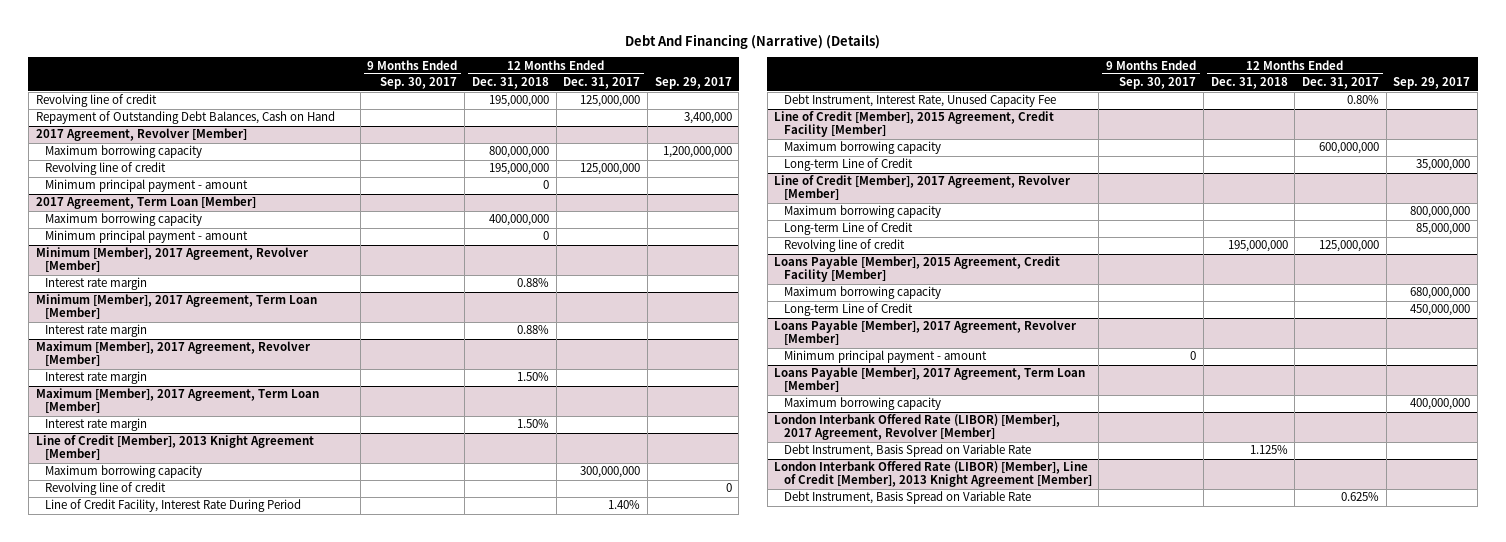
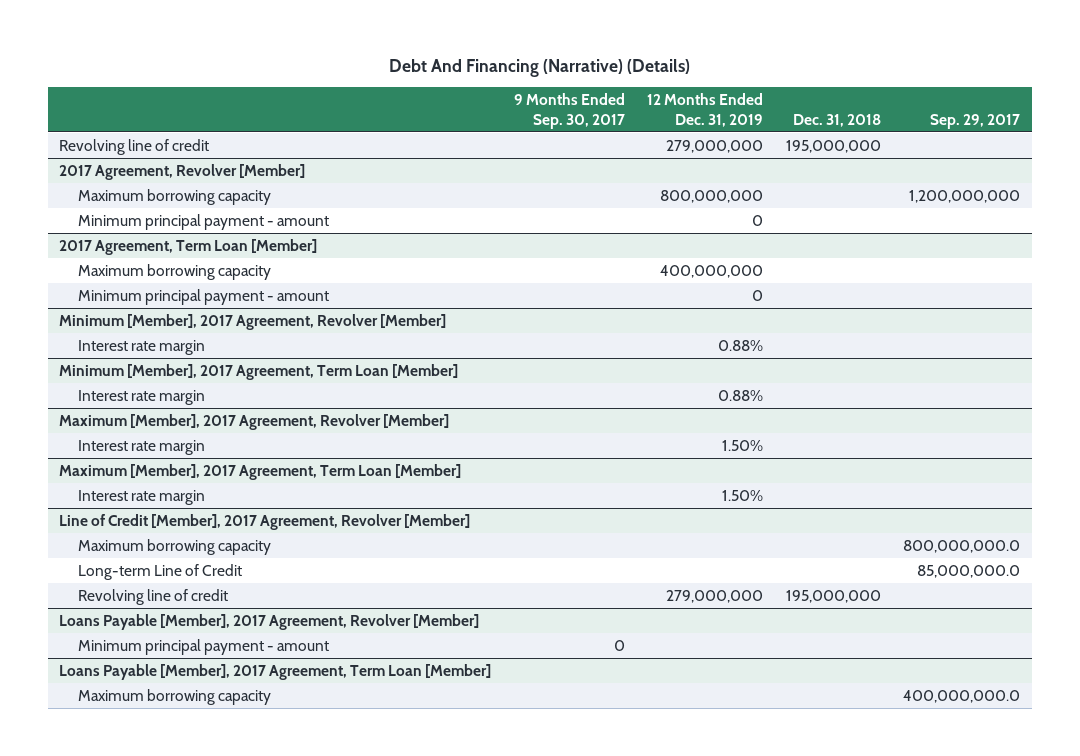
- | 9 Months Ended Sep. 30, 2017 | 12 Months Ended Dec. 31, 2018 | 12 Months Ended Dec. 31, 2017 | Sep. 29, 2017
+ | 9 Months Ended Sep. 30, 2017 | 12 Months Ended Dec. 31, 2019 | Dec. 31, 2018 | Sep. 29, 2017
- Repayment of Outstanding Debt Balances, Cash on Hand | | | | 3,400,000
@ 2017 Agreement, Revolver [Member]
- Revolving line of credit | | 195,000,000 | 125,000,000 |
- Line of Credit [Member], 2013 Knight Agreement [Member]
- Maximum borrowing capacity | | | 300,000,000 |
- Revolving line of credit | | | | 0
- Line of Credit Facility, Interest Rate During Period | | | 1.40% |
- Debt Instrument, Interest Rate, Unused Capacity Fee | | | 0.80% |
- Line of Credit [Member], 2015 Agreement, Credit Facility [Member]
- Maximum borrowing capacity | | | 600,000,000 |
- Long-term Line of Credit | | | | 35,000,000
@ Line of Credit [Member], 2017 Agreement, Revolver [Member]
- Maximum borrowing capacity | | | | 800,000,000
- Long-term Line of Credit | | | | 85,000,000
+ Maximum borrowing capacity | | | | 800,000,000.0
+ Long-term Line of Credit | | | | 85,000,000.0
- Loans Payable [Member], 2015 Agreement, Credit Facility [Member]
- Maximum borrowing capacity | | | | 680,000,000
- Long-term Line of Credit | | | | 450,000,000
@ Loans Payable [Member], 2017 Agreement, Term Loan [Member]
- Maximum borrowing capacity | | | | 400,000,000
- London Interbank Offered Rate (LIBOR) [Member], 2017 Agreement, Revolver [Member]
- Debt Instrument, Basis Spread on Variable Rate | | 1.125% | |
- London Interbank Offered Rate (LIBOR) [Member], Line of Credit [Member], 2013 Knight Agreement [Member]
- Debt Instrument, Basis Spread on Variable Rate | | | 0.625% |
@ Loans Payable [Member], 2017 Agreement, Term Loan [Member]
+ Maximum borrowing capacity | | | | 400,000,000.0

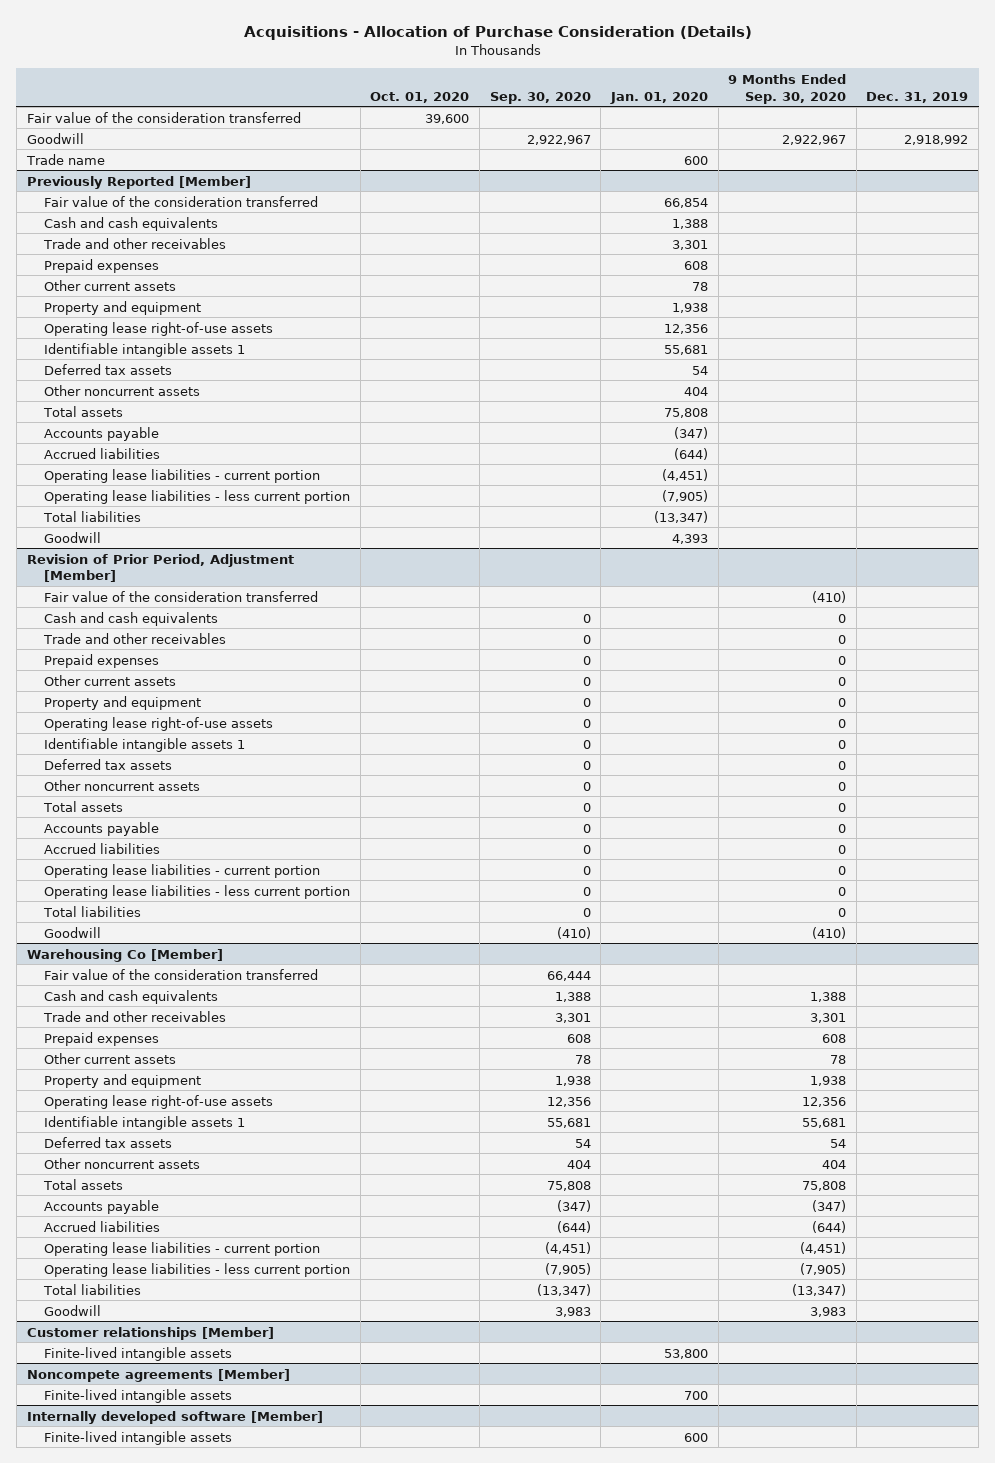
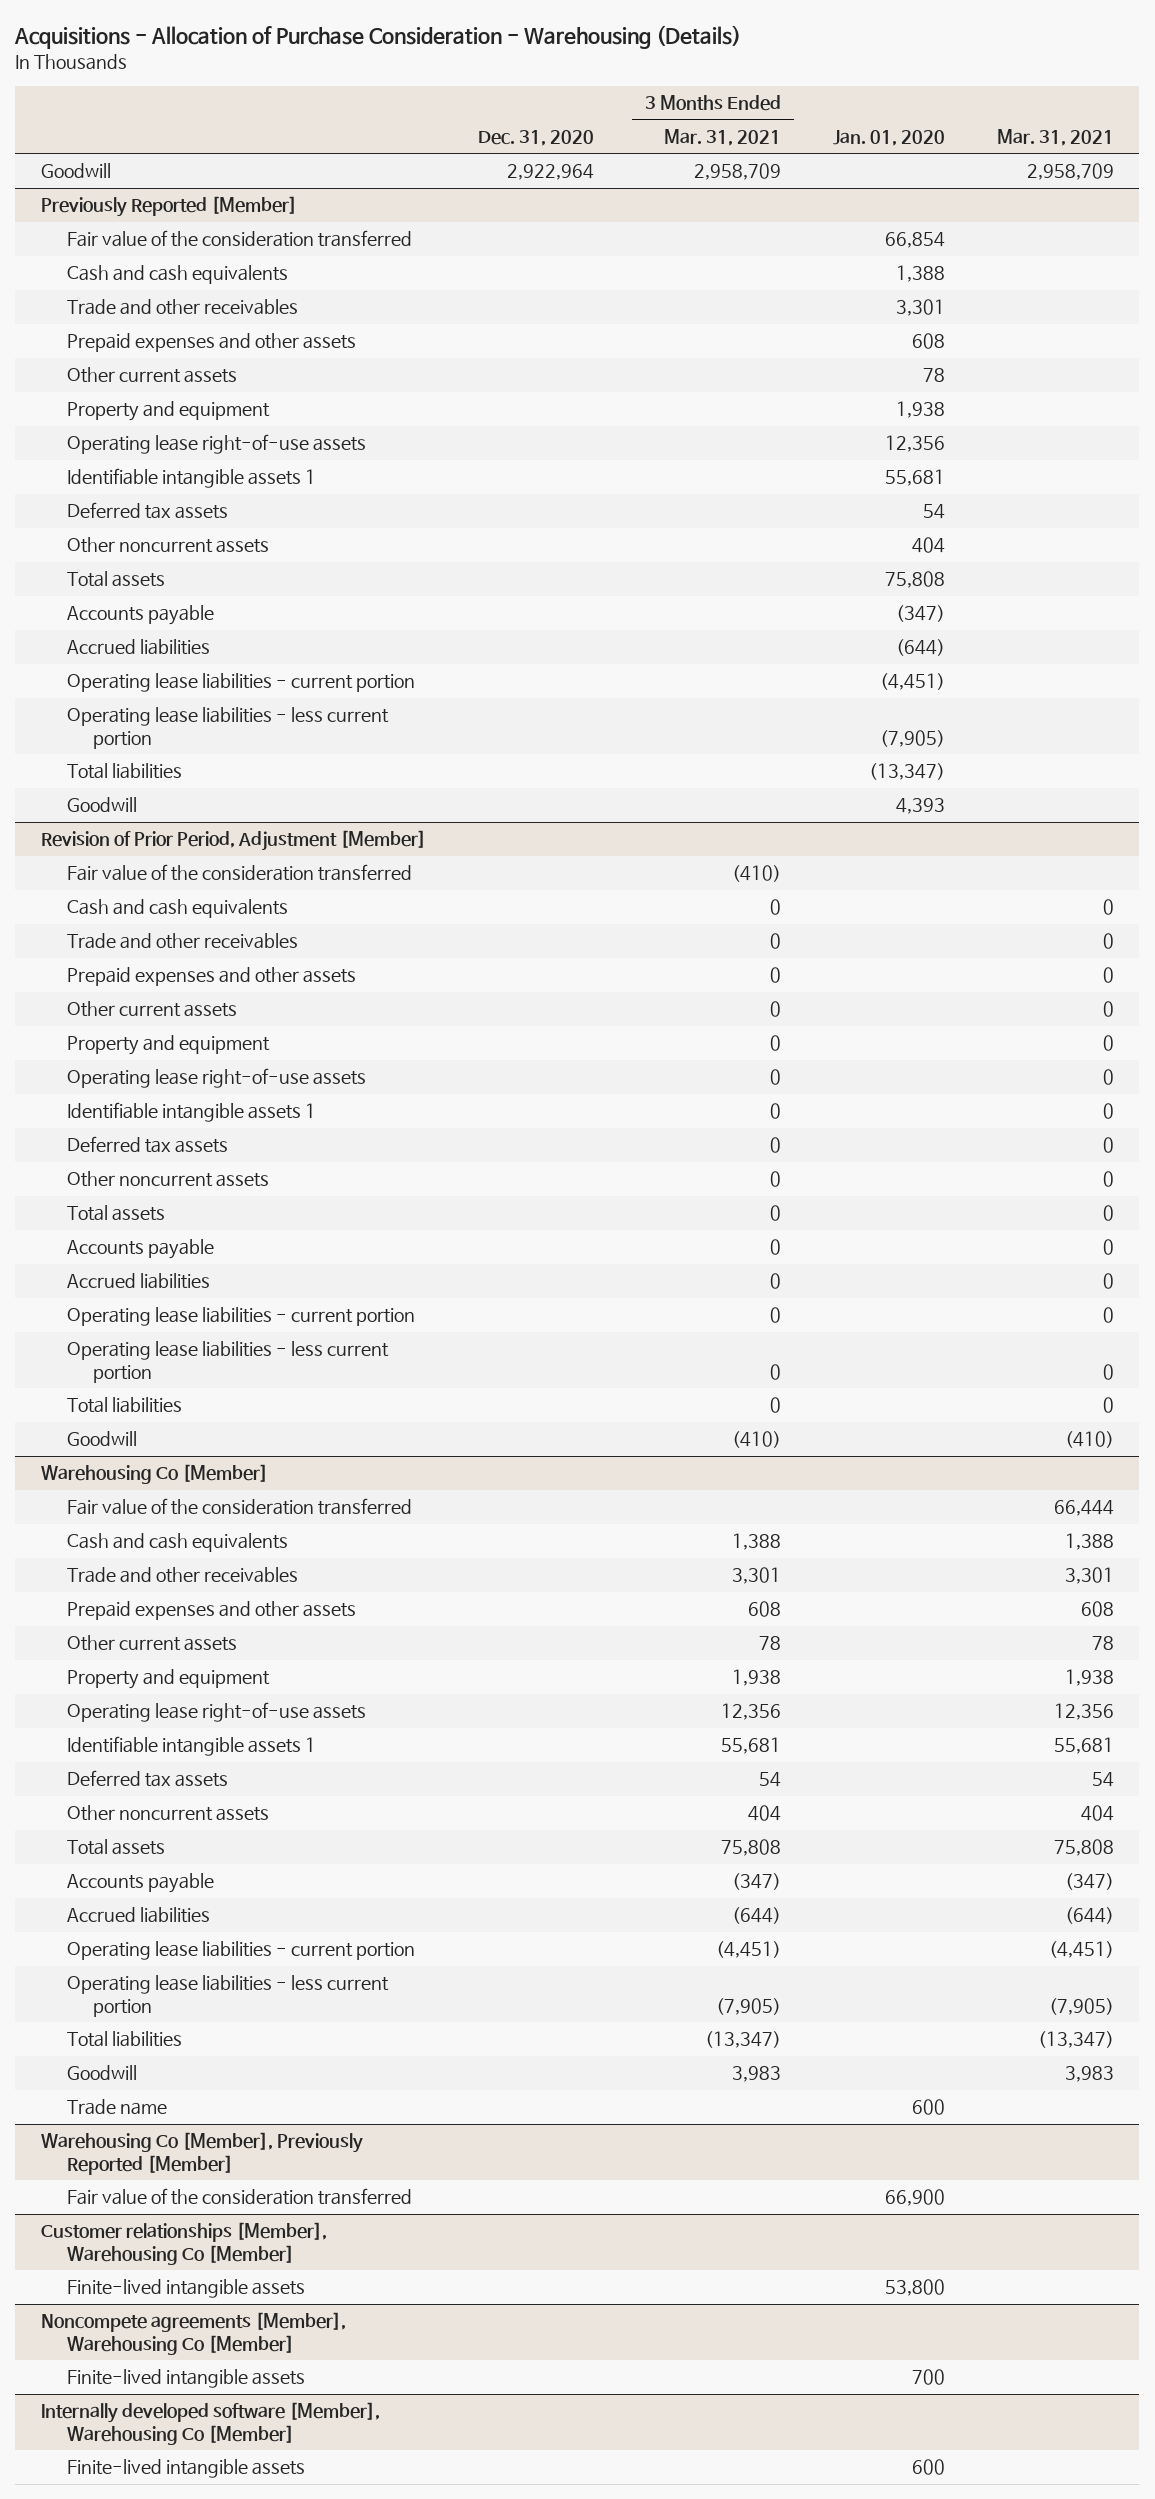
- Acquisitions - Allocation of Purchase Consideration (Details)
+ Acquisitions - Allocation of Purchase Consideration - Warehousing (Details)
- | Oct. 01, 2020 | Sep. 30, 2020 | Jan. 01, 2020 | 9 Months Ended Sep. 30, 2020 | Dec. 31, 2019
+ | Dec. 31, 2020 | 3 Months Ended Mar. 31, 2021 | Jan. 01, 2020 | Mar. 31, 2021
- Fair value of the consideration transferred | 39,600 | | | |
- Trade name | | | 600 | |
@ Previously Reported [Member]
- Prepaid expenses | | | 608 | |
+ Prepaid expenses and other assets | | | 608 |
@ Revision of Prior Period, Adjustment [Member]
- Prepaid expenses | | 0 | | 0 |
+ Prepaid expenses and other assets | | 0 | | 0
@ Warehousing Co [Member]
- Prepaid expenses | | 608 | | 608 |
+ Prepaid expenses and other assets | | 608 | | 608
- Customer relationships [Member]
@ Warehousing Co [Member]
+ Trade name | | | 600 |
+ Warehousing Co [Member], Previously Reported [Member]
+ Fair value of the consideration transferred | | | 66,900 |
+ Customer relationships [Member], Warehousing Co [Member]
- Noncompete agreements [Member]
+ Noncompete agreements [Member], Warehousing Co [Member]
- Internally developed software [Member]
+ Internally developed software [Member], Warehousing Co [Member]

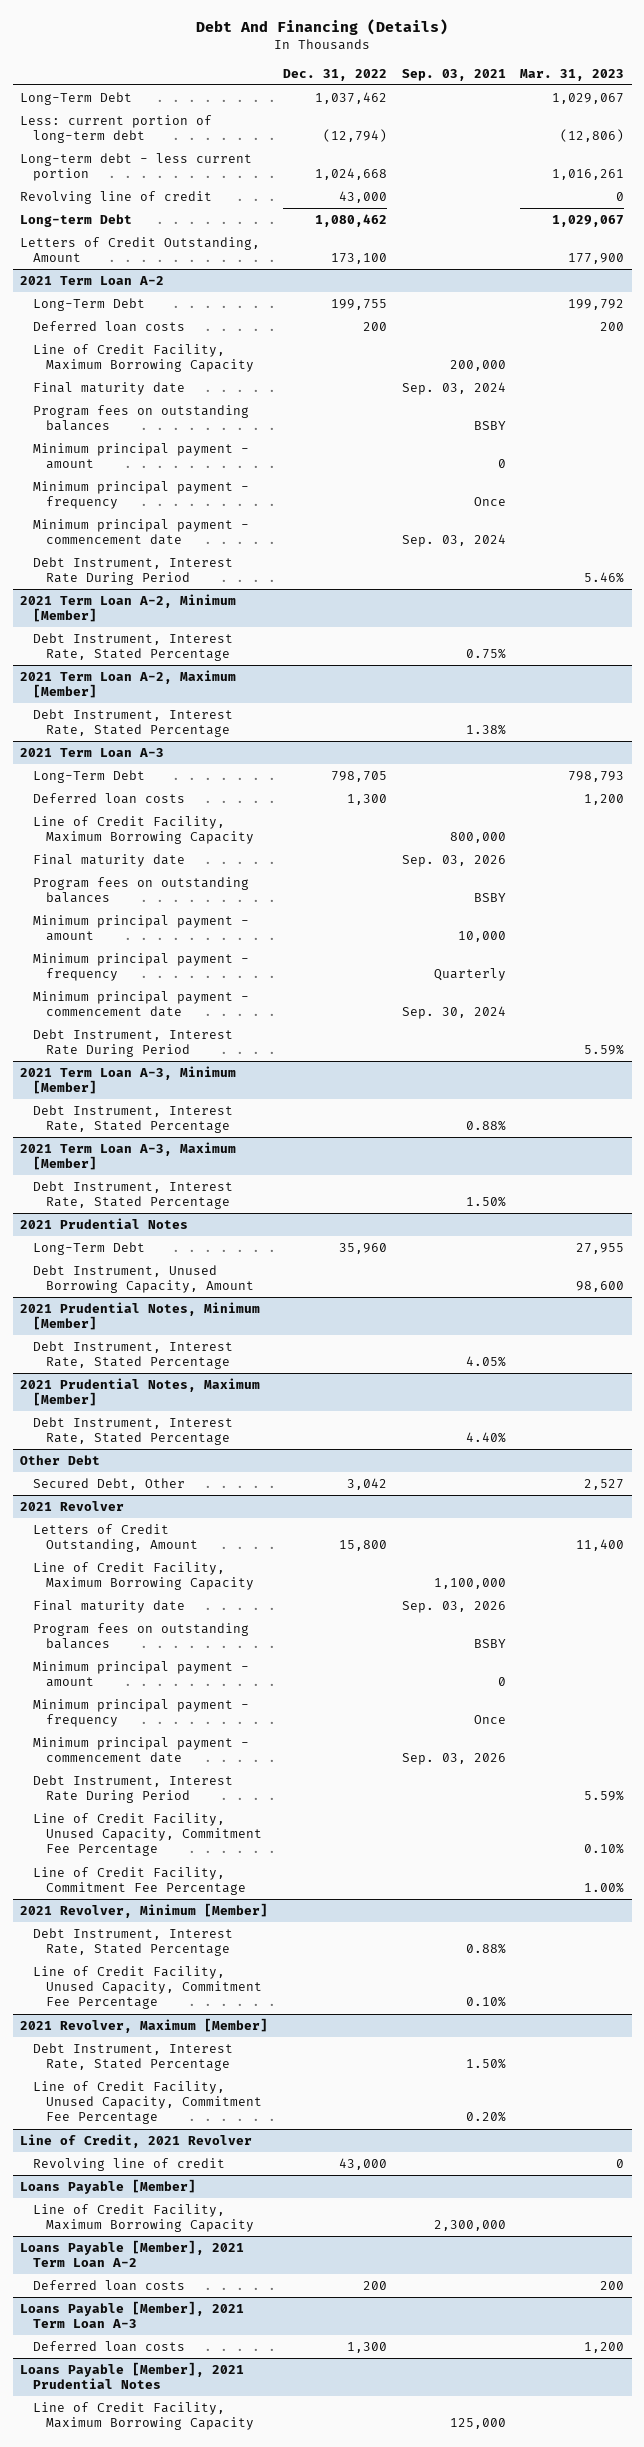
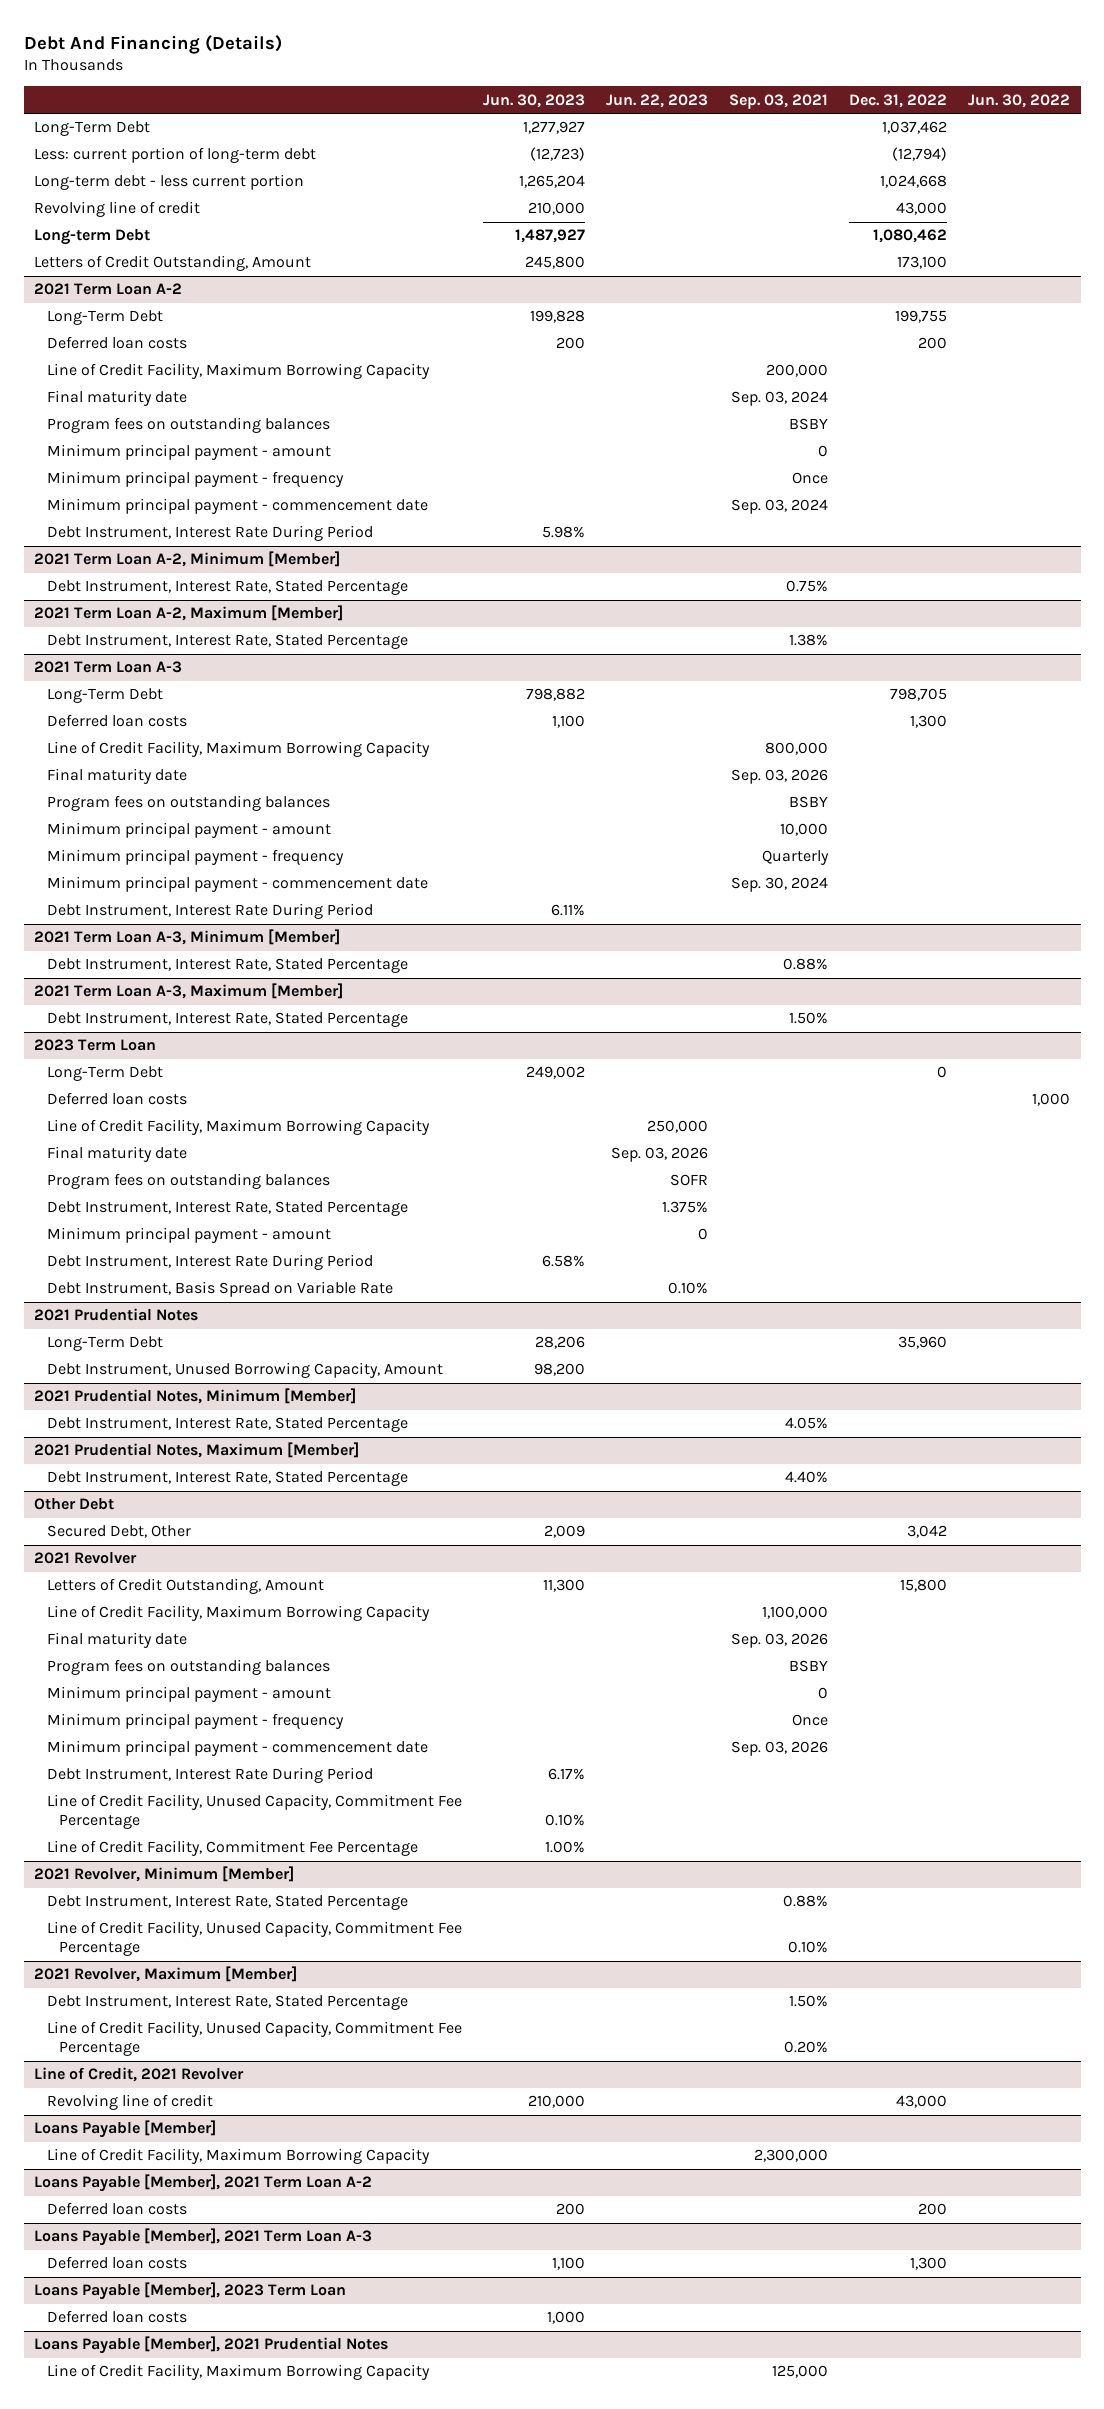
- | Dec. 31, 2022 | Sep. 03, 2021 | Mar. 31, 2023
+ | Jun. 30, 2023 | Jun. 22, 2023 | Sep. 03, 2021 | Dec. 31, 2022 | Jun. 30, 2022
+ 2023 Term Loan
+ Long-Term Debt | 249,002 | | | 0 |
+ Deferred loan costs | | | | | 1,000
+ Line of Credit Facility, Maximum Borrowing Capacity | | 250,000 | | |
+ Final maturity date | | Sep. 03, 2026 | | |
+ Program fees on outstanding balances | | SOFR | | |
+ Debt Instrument, Interest Rate, Stated Percentage | | 1.375% | | |
+ Minimum principal payment - amount | | 0 | | |
+ Debt Instrument, Interest Rate During Period | 6.58% | | | |
+ Debt Instrument, Basis Spread on Variable Rate | | 0.10% | | |
+ Loans Payable [Member], 2023 Term Loan
+ Deferred loan costs | 1,000 | | | |

